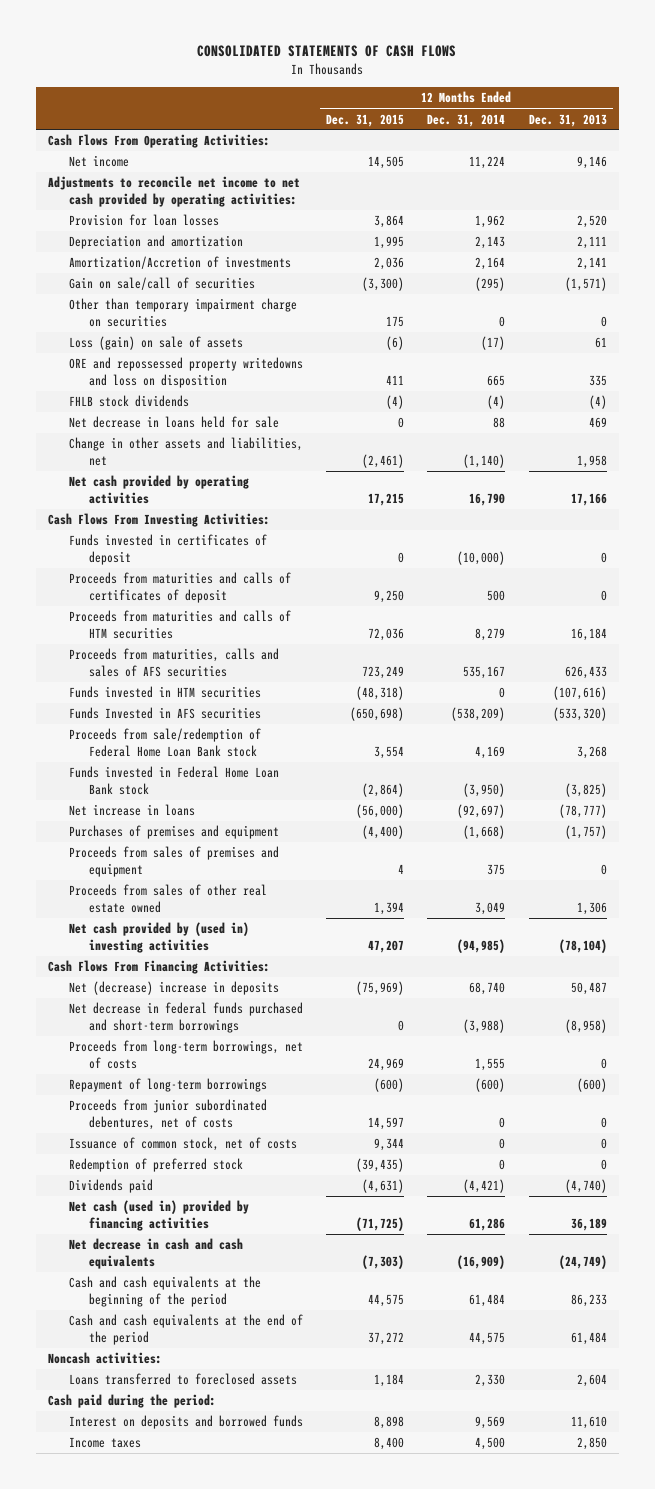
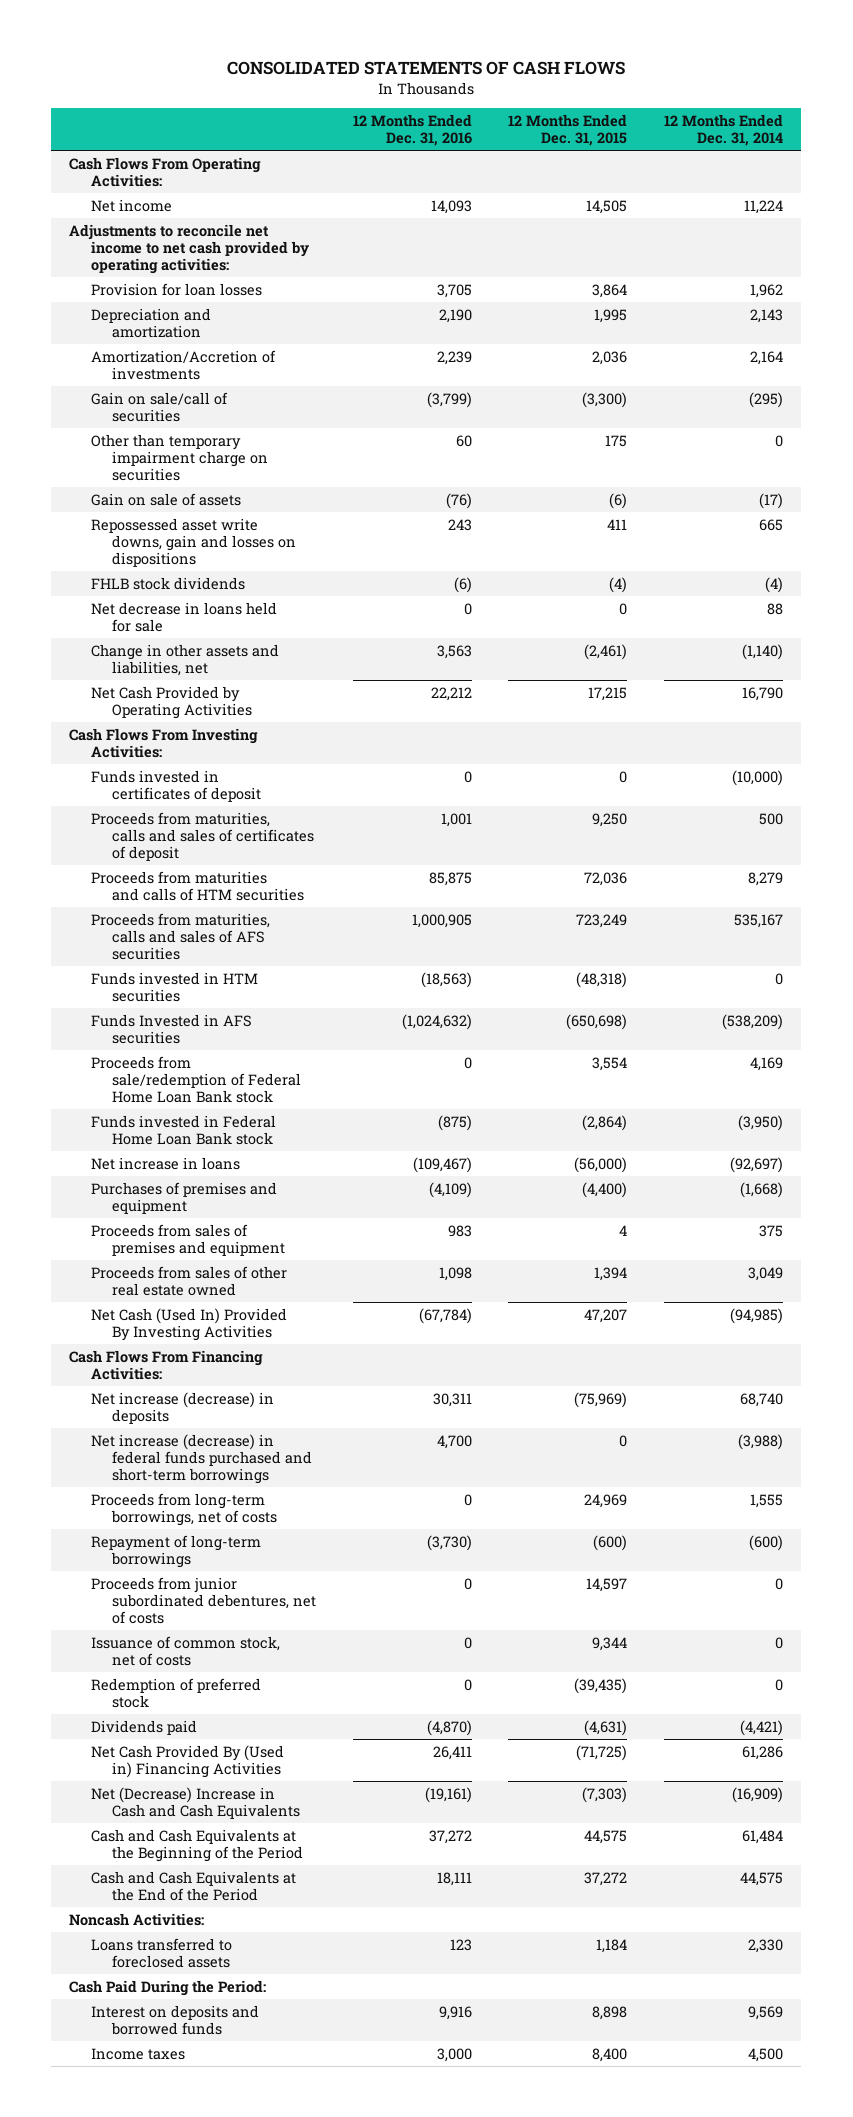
- | 12 Months Ended Dec. 31, 2015 | 12 Months Ended Dec. 31, 2014 | 12 Months Ended Dec. 31, 2013
+ | 12 Months Ended Dec. 31, 2016 | 12 Months Ended Dec. 31, 2015 | 12 Months Ended Dec. 31, 2014
- Loss (gain) on sale of assets | (6) | (17) | 61
- ORE and repossessed property writedowns and loss on disposition | 411 | 665 | 335
+ Gain on sale of assets | (76) | (6) | (17)
+ Repossessed asset write downs, gain and losses on dispositions | 243 | 411 | 665
- Net cash provided by operating activities | 17,215 | 16,790 | 17,166
+ Net Cash Provided by Operating Activities | 22,212 | 17,215 | 16,790
- Proceeds from maturities and calls of certificates of deposit | 9,250 | 500 | 0
+ Proceeds from maturities, calls and sales of certificates of deposit | 1,001 | 9,250 | 500
- Net cash provided by (used in) investing activities | 47,207 | (94,985) | (78,104)
+ Net Cash (Used In) Provided By Investing Activities | (67,784) | 47,207 | (94,985)
- Net (decrease) increase in deposits | (75,969) | 68,740 | 50,487
- Net decrease in federal funds purchased and short-term borrowings | 0 | (3,988) | (8,958)
+ Net increase (decrease) in deposits | 30,311 | (75,969) | 68,740
+ Net increase (decrease) in federal funds purchased and short-term borrowings | 4,700 | 0 | (3,988)
- Net cash (used in) provided by financing activities | (71,725) | 61,286 | 36,189
- Net decrease in cash and cash equivalents | (7,303) | (16,909) | (24,749)
- Cash and cash equivalents at the beginning of the period | 44,575 | 61,484 | 86,233
- Cash and cash equivalents at the end of the period | 37,272 | 44,575 | 61,484
- Noncash activities:
+ Net Cash Provided By (Used in) Financing Activities | 26,411 | (71,725) | 61,286
+ Net (Decrease) Increase in Cash and Cash Equivalents | (19,161) | (7,303) | (16,909)
+ Cash and Cash Equivalents at the Beginning of the Period | 37,272 | 44,575 | 61,484
+ Cash and Cash Equivalents at the End of the Period | 18,111 | 37,272 | 44,575
+ Noncash Activities:
- Cash paid during the period:
+ Cash Paid During the Period:

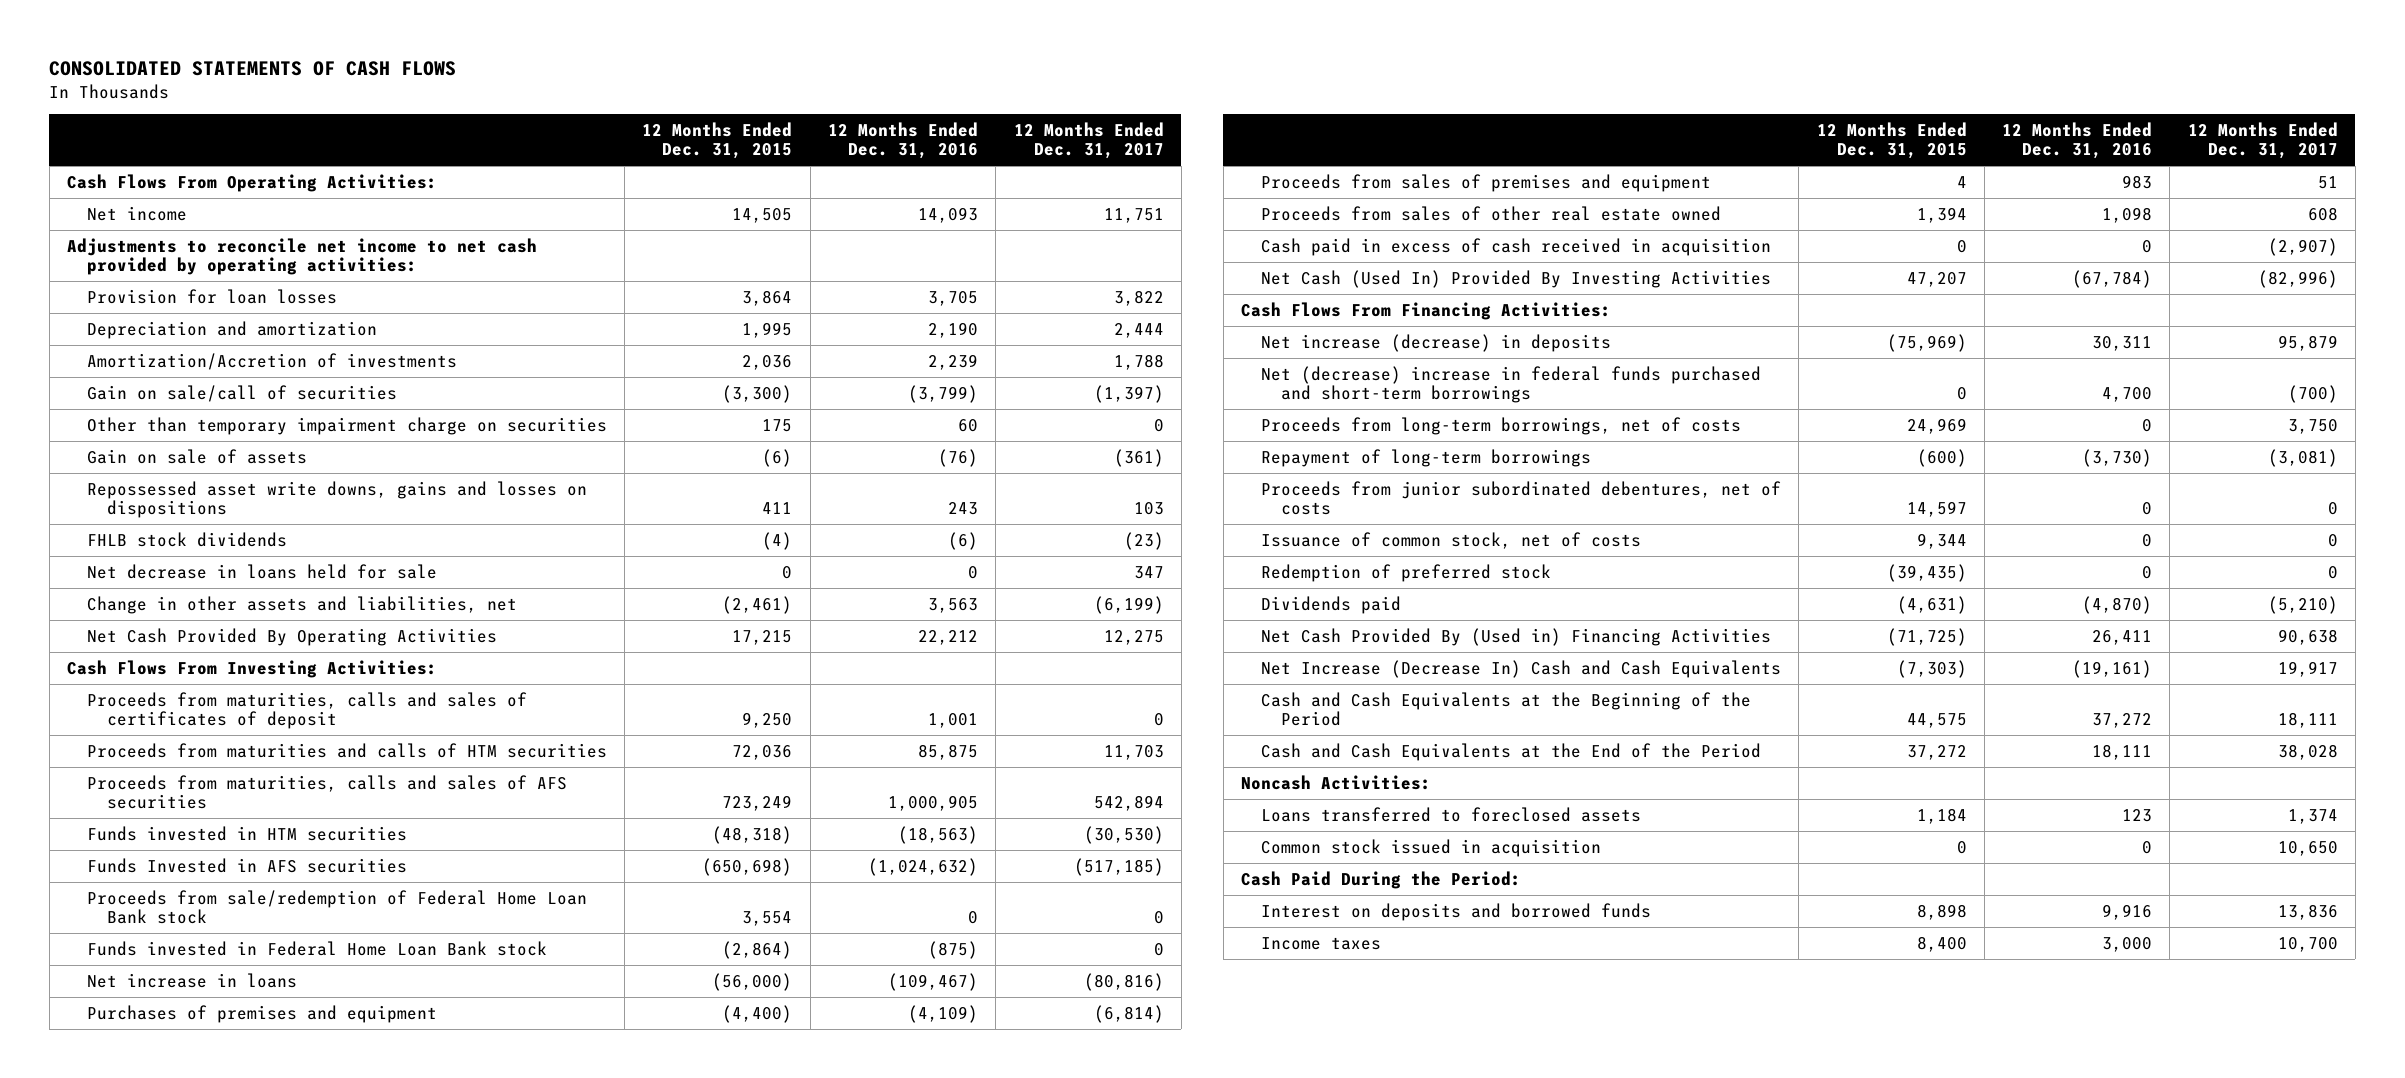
- | 12 Months Ended Dec. 31, 2016 | 12 Months Ended Dec. 31, 2015 | 12 Months Ended Dec. 31, 2014
+ | 12 Months Ended Dec. 31, 2015 | 12 Months Ended Dec. 31, 2016 | 12 Months Ended Dec. 31, 2017
- Repossessed asset write downs, gain and losses on dispositions | 243 | 411 | 665
+ Repossessed asset write downs, gains and losses on dispositions | 411 | 243 | 103
- Net Cash Provided by Operating Activities | 22,212 | 17,215 | 16,790
+ Net Cash Provided By Operating Activities | 17,215 | 22,212 | 12,275
- Funds invested in certificates of deposit | 0 | 0 | (10,000)
+ Cash paid in excess of cash received in acquisition | 0 | 0 | (2,907)
- Net increase (decrease) in federal funds purchased and short-term borrowings | 4,700 | 0 | (3,988)
+ Net (decrease) increase in federal funds purchased and short-term borrowings | 0 | 4,700 | (700)
- Net (Decrease) Increase in Cash and Cash Equivalents | (19,161) | (7,303) | (16,909)
+ Net Increase (Decrease In) Cash and Cash Equivalents | (7,303) | (19,161) | 19,917
+ Common stock issued in acquisition | 0 | 0 | 10,650

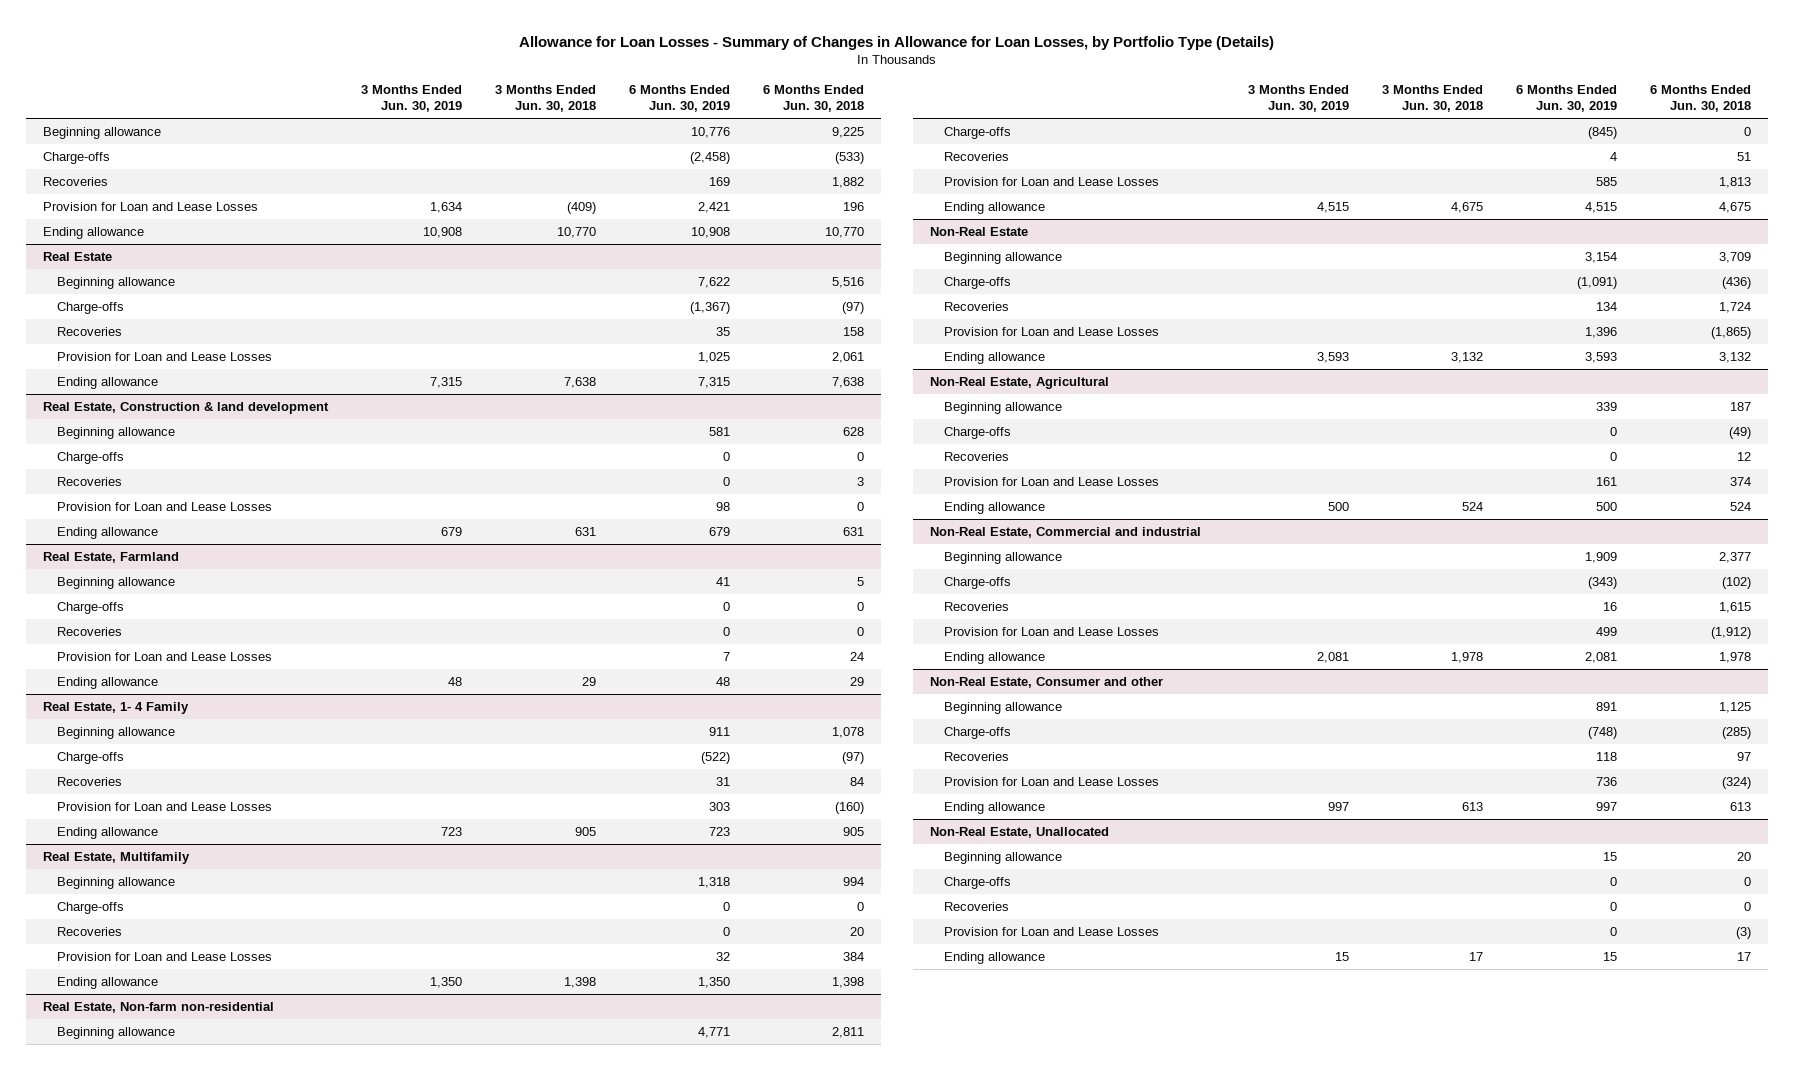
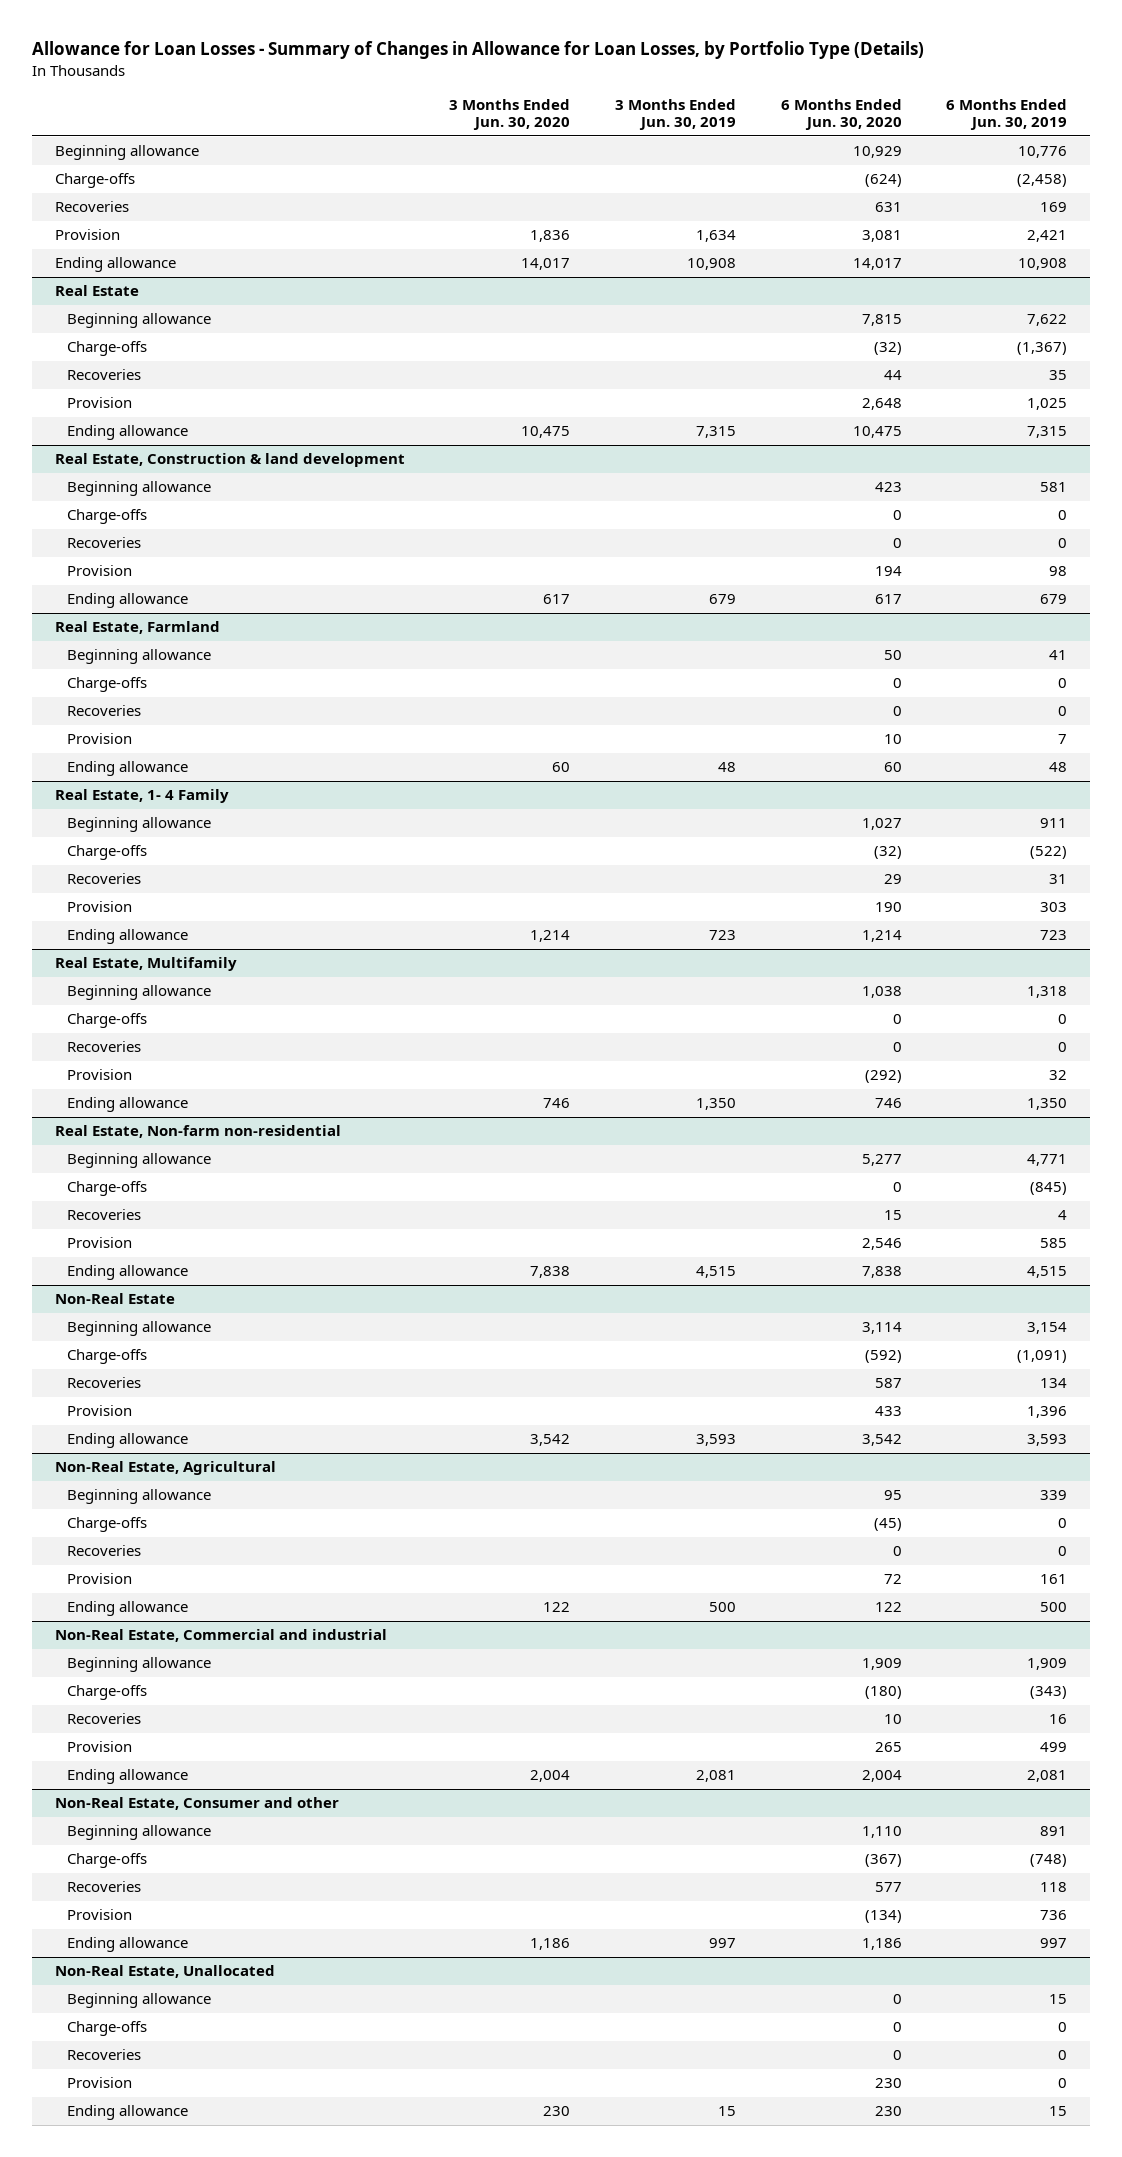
- | 3 Months Ended Jun. 30, 2019 | 3 Months Ended Jun. 30, 2018 | 6 Months Ended Jun. 30, 2019 | 6 Months Ended Jun. 30, 2018
+ | 3 Months Ended Jun. 30, 2020 | 3 Months Ended Jun. 30, 2019 | 6 Months Ended Jun. 30, 2020 | 6 Months Ended Jun. 30, 2019
- Provision for Loan and Lease Losses | 1,634 | (409) | 2,421 | 196
+ Provision | 1,836 | 1,634 | 3,081 | 2,421
@ Real Estate
- Provision for Loan and Lease Losses | | | 1,025 | 2,061
+ Provision | | | 2,648 | 1,025
@ Real Estate, Construction & land development
- Provision for Loan and Lease Losses | | | 98 | 0
+ Provision | | | 194 | 98
@ Real Estate, Farmland
- Provision for Loan and Lease Losses | | | 7 | 24
+ Provision | | | 10 | 7
@ Real Estate, 1- 4 Family
- Provision for Loan and Lease Losses | | | 303 | (160)
+ Provision | | | 190 | 303
@ Real Estate, Multifamily
- Provision for Loan and Lease Losses | | | 32 | 384
+ Provision | | | (292) | 32
@ Real Estate, Non-farm non-residential
- Provision for Loan and Lease Losses | | | 585 | 1,813
+ Provision | | | 2,546 | 585
@ Non-Real Estate
- Provision for Loan and Lease Losses | | | 1,396 | (1,865)
+ Provision | | | 433 | 1,396
@ Non-Real Estate, Agricultural
- Provision for Loan and Lease Losses | | | 161 | 374
+ Provision | | | 72 | 161
@ Non-Real Estate, Commercial and industrial
- Provision for Loan and Lease Losses | | | 499 | (1,912)
+ Provision | | | 265 | 499
@ Non-Real Estate, Consumer and other
- Provision for Loan and Lease Losses | | | 736 | (324)
+ Provision | | | (134) | 736
@ Non-Real Estate, Unallocated
- Provision for Loan and Lease Losses | | | 0 | (3)
+ Provision | | | 230 | 0

